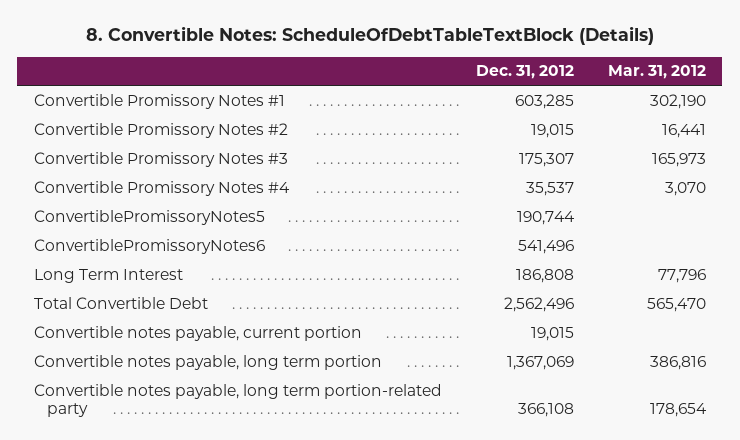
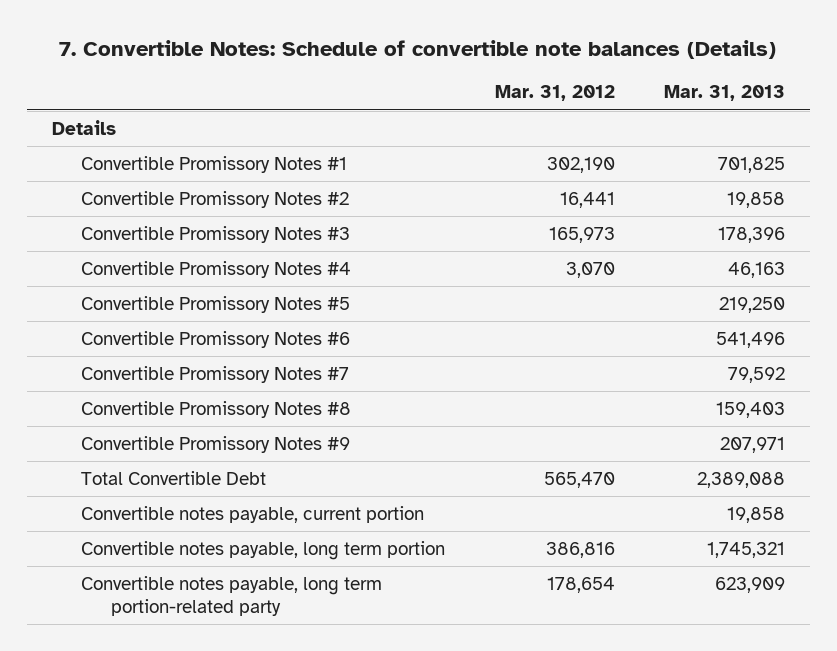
- 8. Convertible Notes: ScheduleOfDebtTableTextBlock (Details)
+ 7. Convertible Notes: Schedule of convertible note balances (Details)
- | Dec. 31, 2012 | Mar. 31, 2012
+ | Mar. 31, 2012 | Mar. 31, 2013
+ Details
- ConvertiblePromissoryNotes5 | 190,744 |
- ConvertiblePromissoryNotes6 | 541,496 |
- Long Term Interest | 186,808 | 77,796
+ Convertible Promissory Notes #5 | | 219,250
+ Convertible Promissory Notes #6 | | 541,496
+ Convertible Promissory Notes #7 | | 79,592
+ Convertible Promissory Notes #8 | | 159,403
+ Convertible Promissory Notes #9 | | 207,971

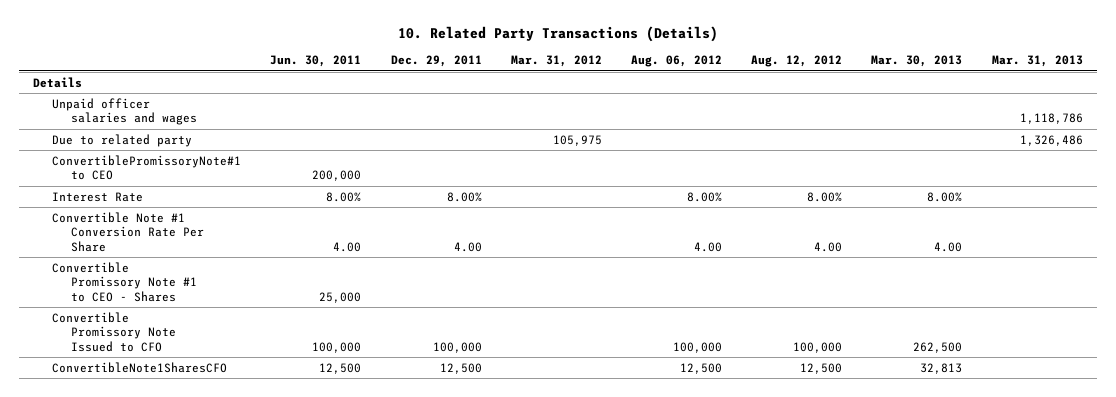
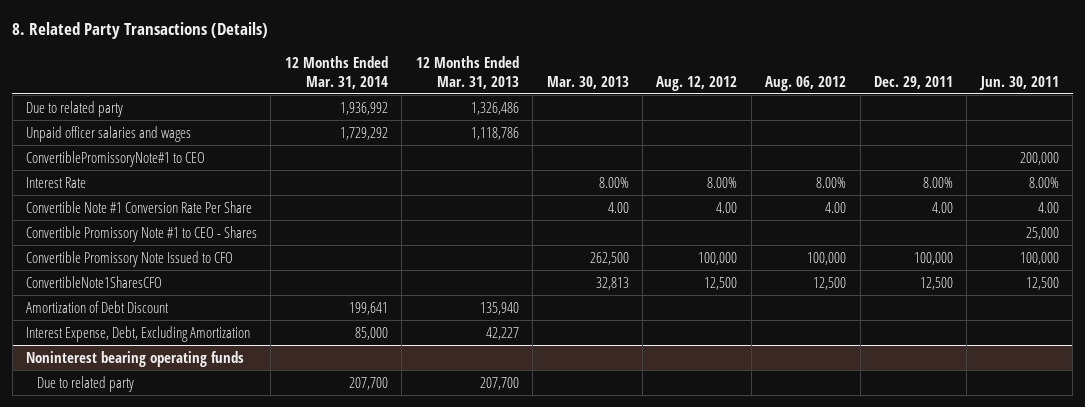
- 10. Related Party Transactions (Details)
+ 8. Related Party Transactions (Details)
- | Jun. 30, 2011 | Dec. 29, 2011 | Mar. 31, 2012 | Aug. 06, 2012 | Aug. 12, 2012 | Mar. 30, 2013 | Mar. 31, 2013
+ | 12 Months Ended Mar. 31, 2014 | 12 Months Ended Mar. 31, 2013 | Mar. 30, 2013 | Aug. 12, 2012 | Aug. 06, 2012 | Dec. 29, 2011 | Jun. 30, 2011
- Details
moved down: Unpaid officer salaries and wages | 1,729,292 | 1,118,786 | | | | |
+ Amortization of Debt Discount | 199,641 | 135,940 | | | | |
+ Interest Expense, Debt, Excluding Amortization | 85,000 | 42,227 | | | | |
+ Noninterest bearing operating funds
+ Due to related party | 207,700 | 207,700 | | | | |

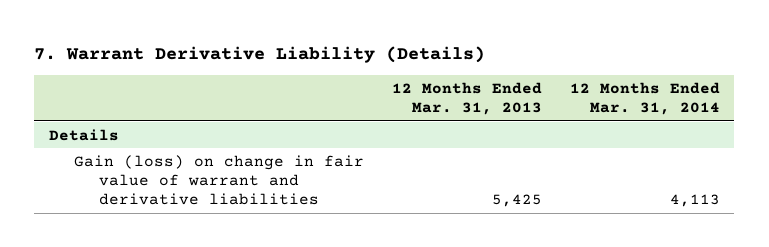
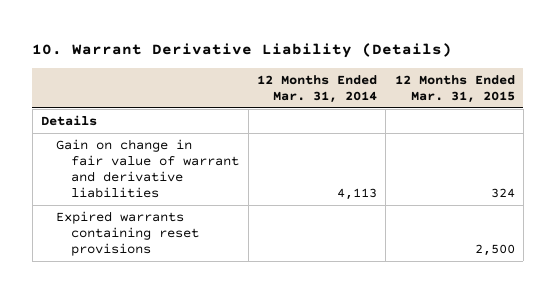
- 7. Warrant Derivative Liability (Details)
+ 10. Warrant Derivative Liability (Details)
- | 12 Months Ended Mar. 31, 2013 | 12 Months Ended Mar. 31, 2014
+ | 12 Months Ended Mar. 31, 2014 | 12 Months Ended Mar. 31, 2015
- Gain (loss) on change in fair value of warrant and derivative liabilities | 5,425 | 4,113
+ Gain on change in fair value of warrant and derivative liabilities | 4,113 | 324
+ Expired warrants containing reset provisions | | 2,500

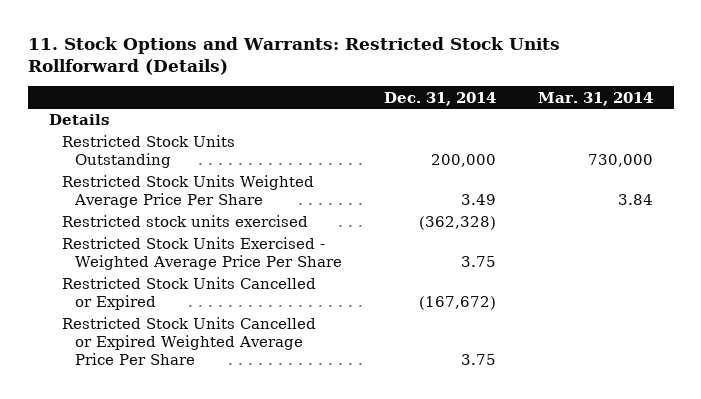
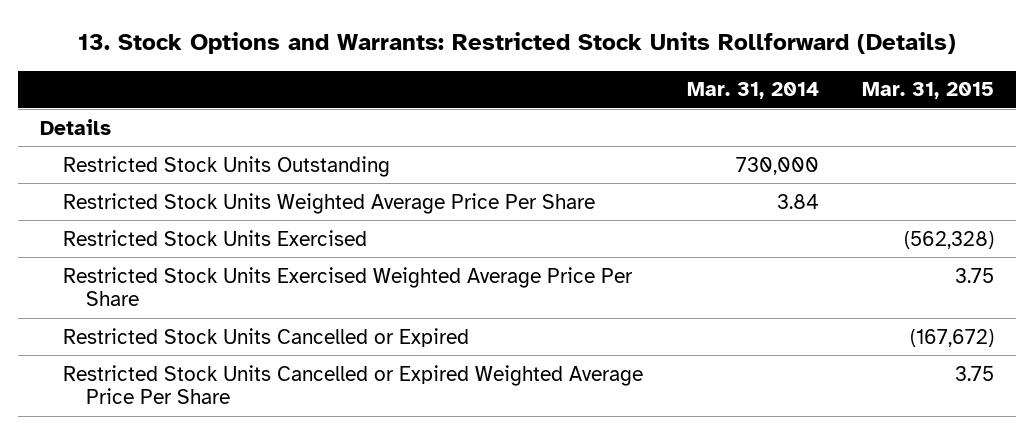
- 11. Stock Options and Warrants: Restricted Stock Units Rollforward (Details)
+ 13. Stock Options and Warrants: Restricted Stock Units Rollforward (Details)
- | Dec. 31, 2014 | Mar. 31, 2014
+ | Mar. 31, 2014 | Mar. 31, 2015
- Restricted stock units exercised | (362,328) |
- Restricted Stock Units Exercised - Weighted Average Price Per Share | 3.75 |
+ Restricted Stock Units Exercised | | (562,328)
+ Restricted Stock Units Exercised Weighted Average Price Per Share | | 3.75

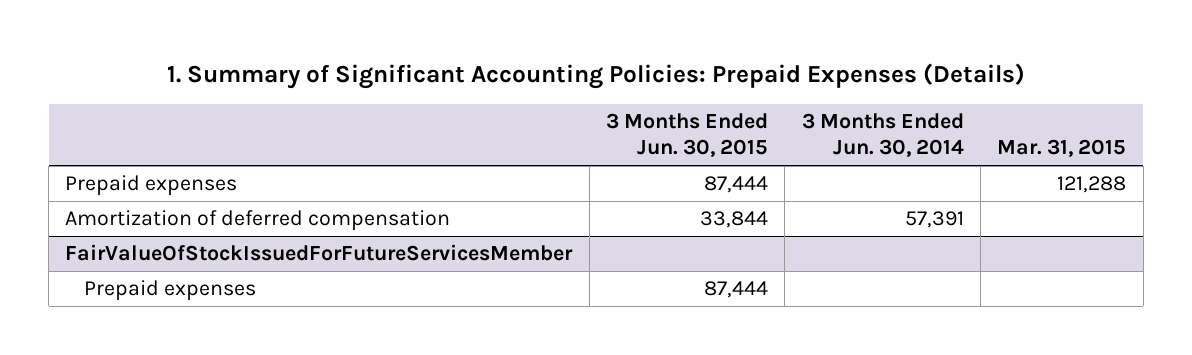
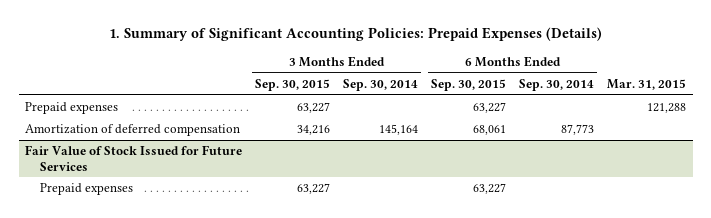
- | 3 Months Ended Jun. 30, 2015 | 3 Months Ended Jun. 30, 2014 | Mar. 31, 2015
+ | 3 Months Ended Sep. 30, 2015 | 3 Months Ended Sep. 30, 2014 | 6 Months Ended Sep. 30, 2015 | 6 Months Ended Sep. 30, 2014 | Mar. 31, 2015
- FairValueOfStockIssuedForFutureServicesMember
+ Fair Value of Stock Issued for Future Services

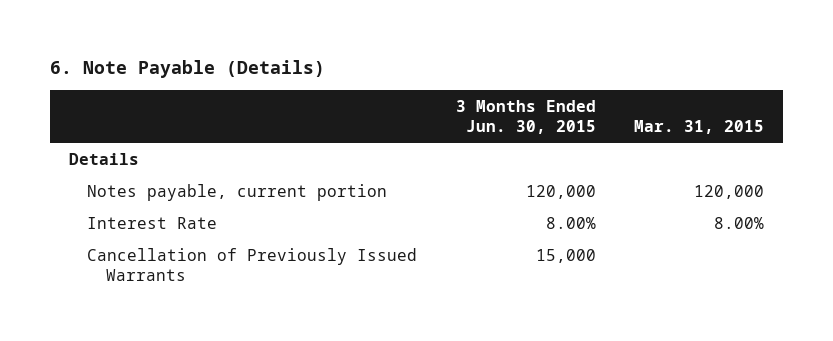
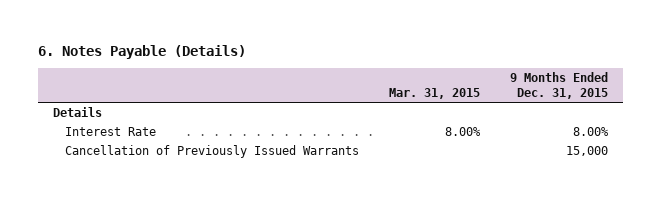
- 6. Note Payable (Details)
+ 6. Notes Payable (Details)
- | 3 Months Ended Jun. 30, 2015 | Mar. 31, 2015
+ | Mar. 31, 2015 | 9 Months Ended Dec. 31, 2015
- Notes payable, current portion | 120,000 | 120,000

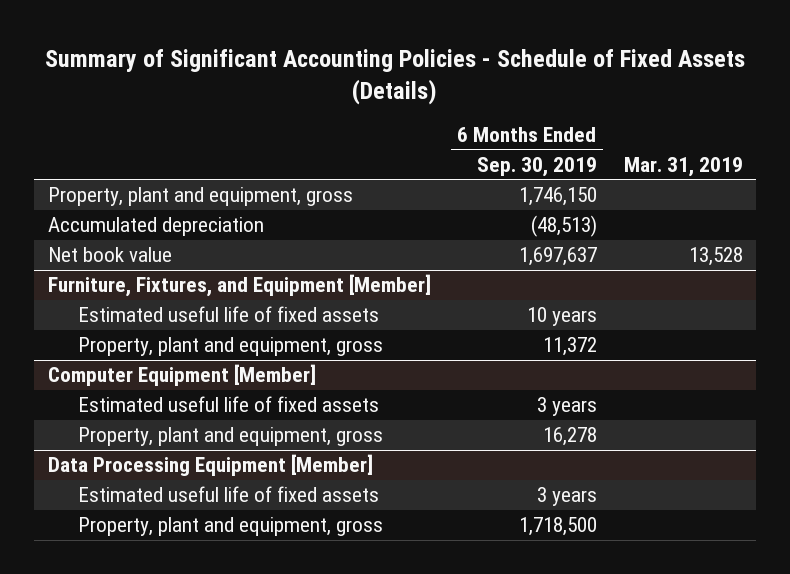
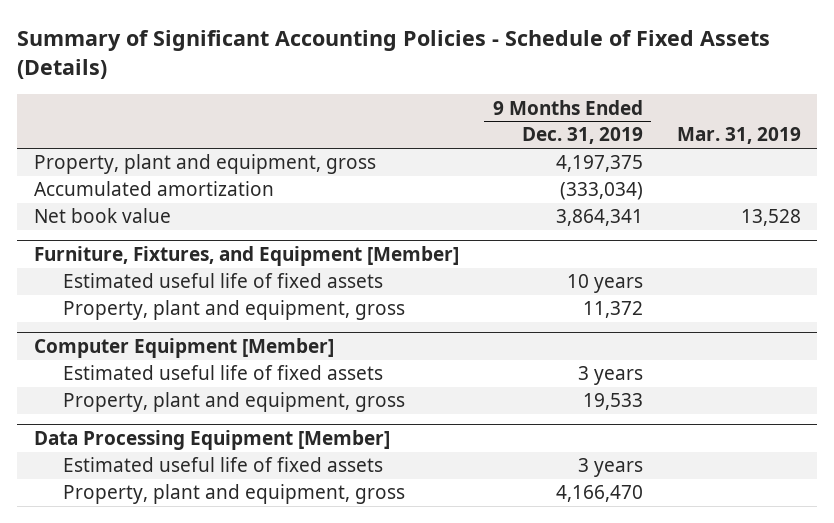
- | 6 Months Ended Sep. 30, 2019 | Mar. 31, 2019
+ | 9 Months Ended Dec. 31, 2019 | Mar. 31, 2019
- Accumulated depreciation | (48,513) |
+ Accumulated amortization | (333,034) |

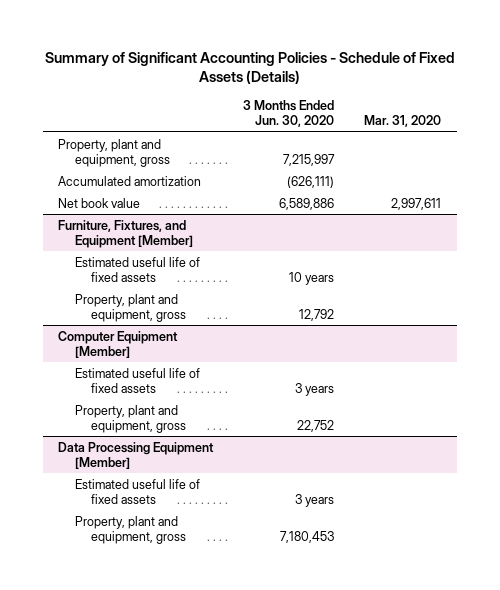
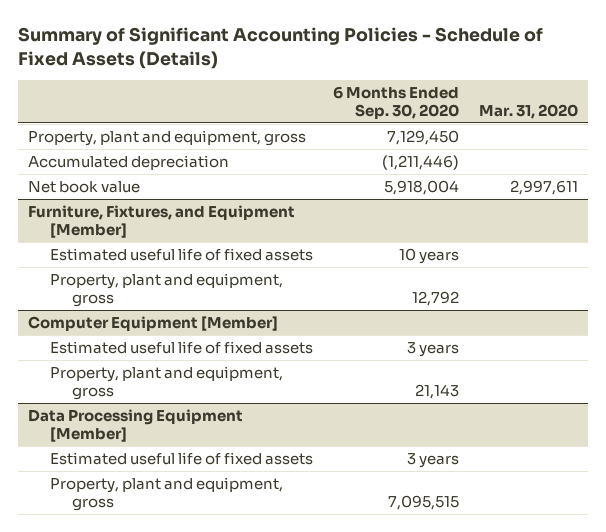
- | 3 Months Ended Jun. 30, 2020 | Mar. 31, 2020
+ | 6 Months Ended Sep. 30, 2020 | Mar. 31, 2020
- Accumulated amortization | (626,111) |
+ Accumulated depreciation | (1,211,446) |

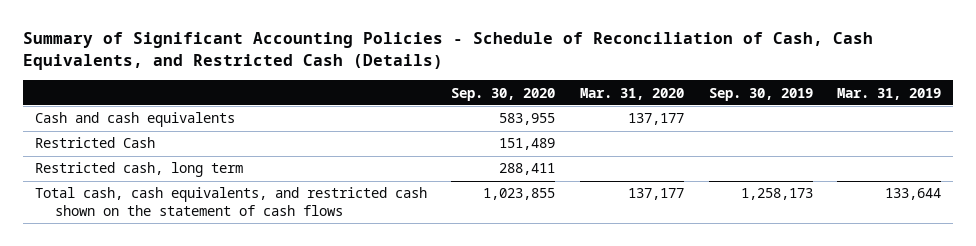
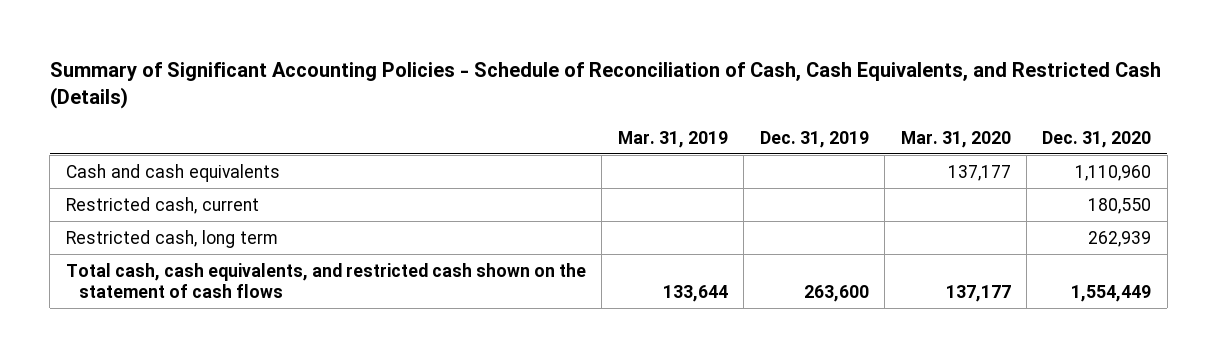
- | Sep. 30, 2020 | Mar. 31, 2020 | Sep. 30, 2019 | Mar. 31, 2019
+ | Mar. 31, 2019 | Dec. 31, 2019 | Mar. 31, 2020 | Dec. 31, 2020
- Restricted Cash | 151,489 | | |
+ Restricted cash, current | | | | 180,550

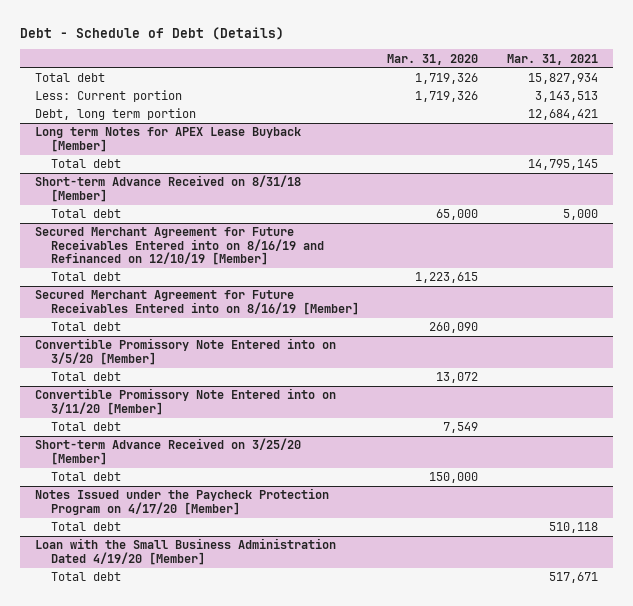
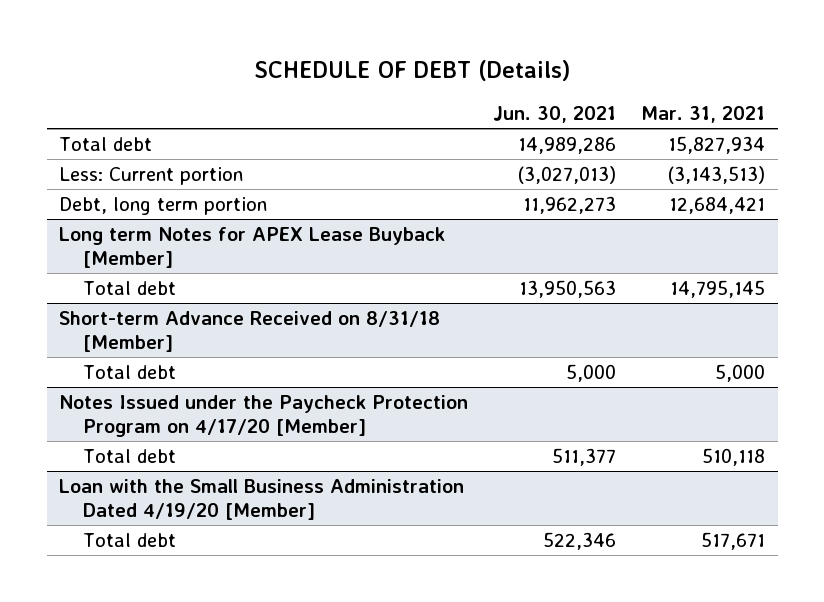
- Debt - Schedule of Debt (Details)
+ SCHEDULE OF DEBT (Details)
- | Mar. 31, 2020 | Mar. 31, 2021
+ | Jun. 30, 2021 | Mar. 31, 2021
- Less: Current portion | 1,719,326 | 3,143,513
+ Less: Current portion | (3,027,013) | (3,143,513)
- Secured Merchant Agreement for Future Receivables Entered into on 8/16/19 and Refinanced on 12/10/19 [Member]
- Total debt | 1,223,615 |
- Secured Merchant Agreement for Future Receivables Entered into on 8/16/19 [Member]
- Total debt | 260,090 |
- Convertible Promissory Note Entered into on 3/5/20 [Member]
- Total debt | 13,072 |
- Convertible Promissory Note Entered into on 3/11/20 [Member]
- Total debt | 7,549 |
- Short-term Advance Received on 3/25/20 [Member]
- Total debt | 150,000 |

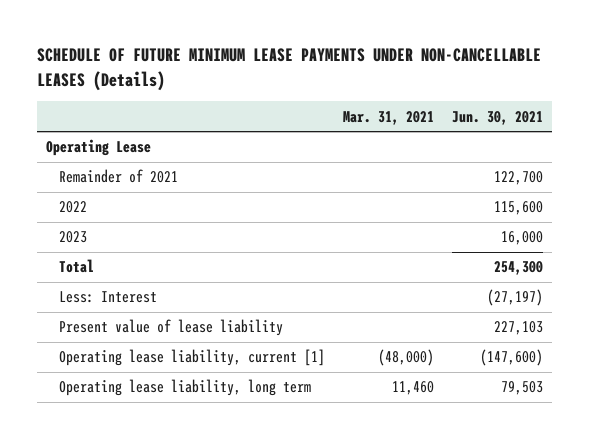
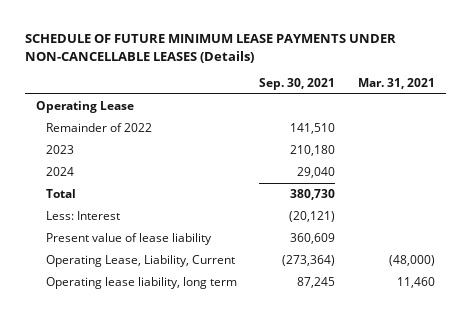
- | Mar. 31, 2021 | Jun. 30, 2021
+ | Sep. 30, 2021 | Mar. 31, 2021
- Remainder of 2021 | | 122,700
- 2022 | | 115,600
+ Remainder of 2022 | 141,510 |
+ 2024 | 29,040 |
- Operating lease liability, current [1] | (48,000) | (147,600)
+ Operating Lease, Liability, Current | (273,364) | (48,000)

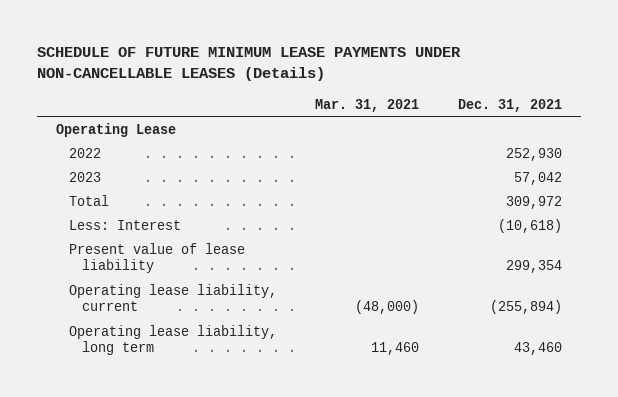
- | Sep. 30, 2021 | Mar. 31, 2021
+ | Mar. 31, 2021 | Dec. 31, 2021
- Remainder of 2022 | 141,510 |
+ 2022 | | 252,930
- 2024 | 29,040 |
- Operating Lease, Liability, Current | (273,364) | (48,000)
+ Operating lease liability, current | (48,000) | (255,894)

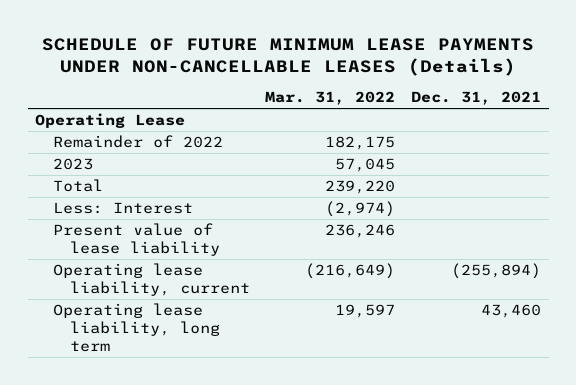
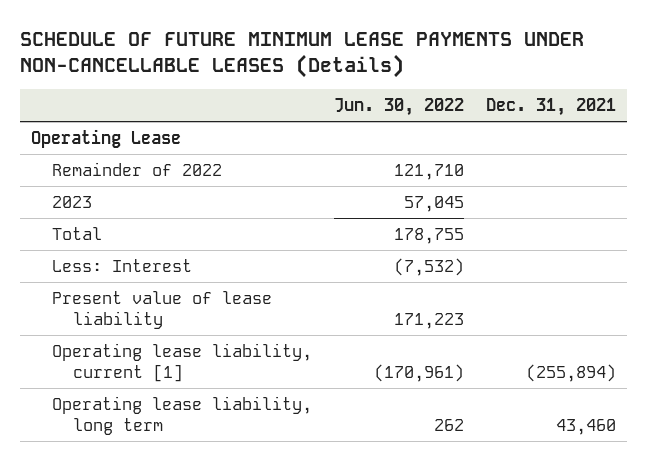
- | Mar. 31, 2022 | Dec. 31, 2021
+ | Jun. 30, 2022 | Dec. 31, 2021
- Operating lease liability, current | (216,649) | (255,894)
+ Operating lease liability, current [1] | (170,961) | (255,894)

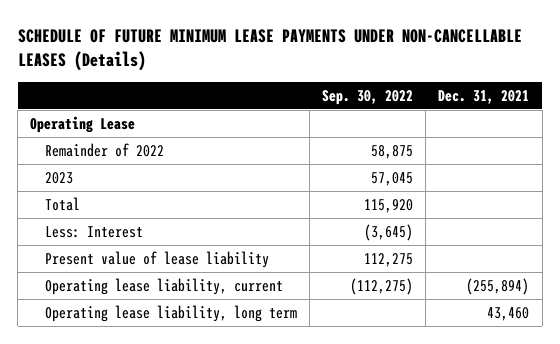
- | Jun. 30, 2022 | Dec. 31, 2021
+ | Sep. 30, 2022 | Dec. 31, 2021
- Operating lease liability, current [1] | (170,961) | (255,894)
+ Operating lease liability, current | (112,275) | (255,894)

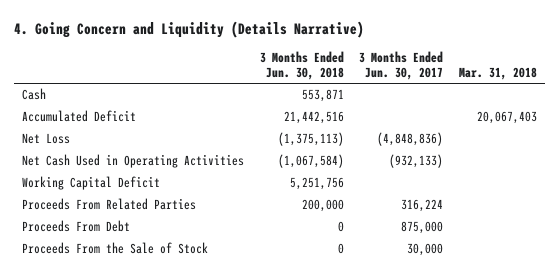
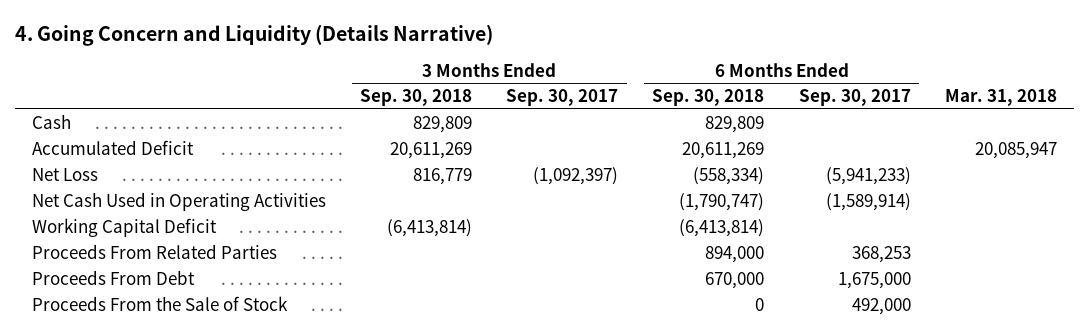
- | 3 Months Ended Jun. 30, 2018 | 3 Months Ended Jun. 30, 2017 | Mar. 31, 2018
+ | 3 Months Ended Sep. 30, 2018 | 3 Months Ended Sep. 30, 2017 | 6 Months Ended Sep. 30, 2018 | 6 Months Ended Sep. 30, 2017 | Mar. 31, 2018
- Accumulated Deficit | 21,442,516 | | 20,067,403
+ Accumulated Deficit | 20,611,269 | | 20,611,269 | | 20,085,947

